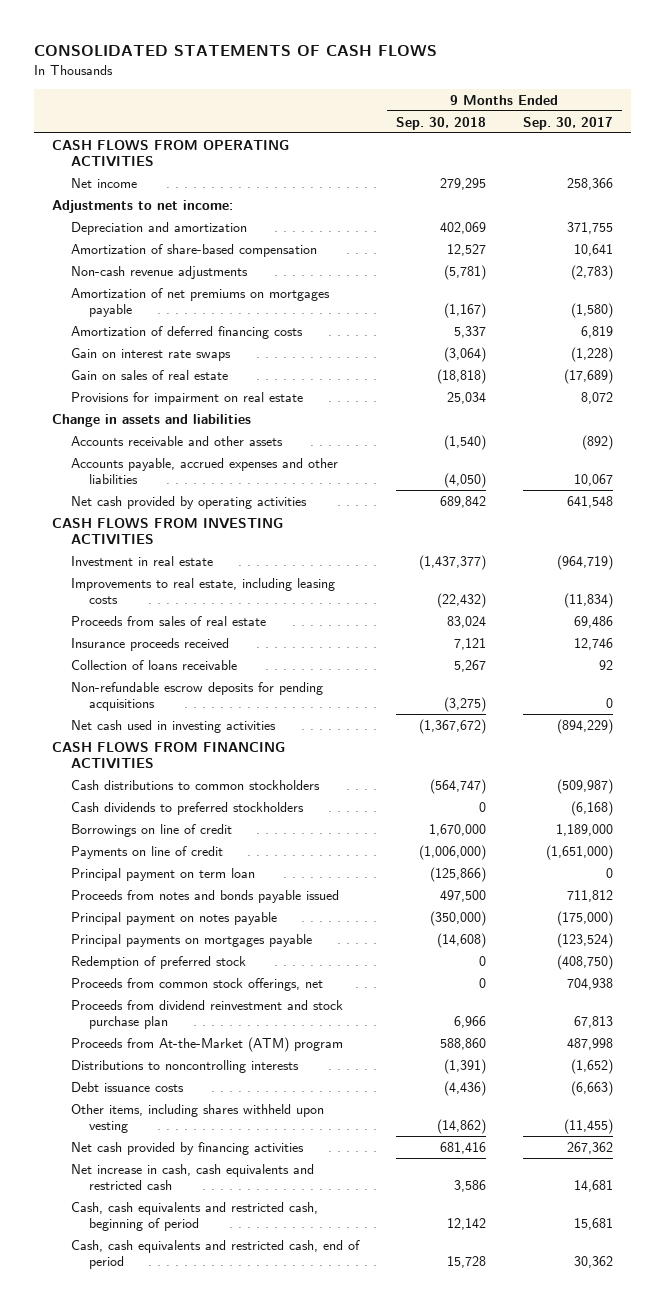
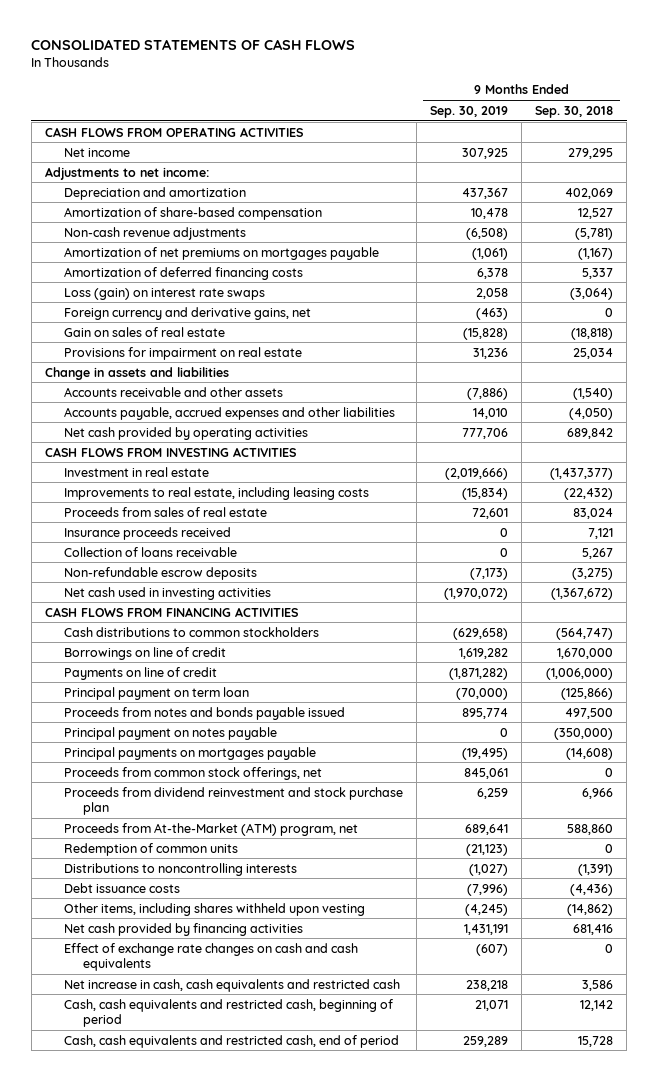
- | 9 Months Ended Sep. 30, 2018 | 9 Months Ended Sep. 30, 2017
+ | 9 Months Ended Sep. 30, 2019 | 9 Months Ended Sep. 30, 2018
- Gain on interest rate swaps | (3,064) | (1,228)
+ Loss (gain) on interest rate swaps | 2,058 | (3,064)
+ Foreign currency and derivative gains, net | (463) | 0
- Non-refundable escrow deposits for pending acquisitions | (3,275) | 0
+ Non-refundable escrow deposits | (7,173) | (3,275)
- Cash dividends to preferred stockholders | 0 | (6,168)
- Redemption of preferred stock | 0 | (408,750)
- Proceeds from At-the-Market (ATM) program | 588,860 | 487,998
+ Proceeds from At-the-Market (ATM) program, net | 689,641 | 588,860
+ Redemption of common units | (21,123) | 0
+ Effect of exchange rate changes on cash and cash equivalents | (607) | 0

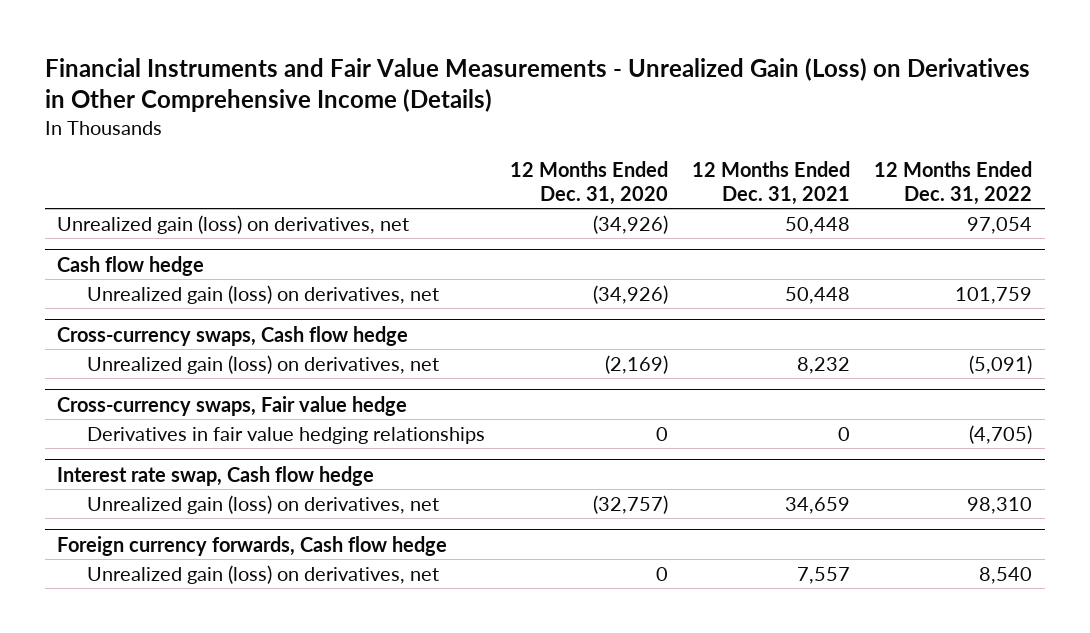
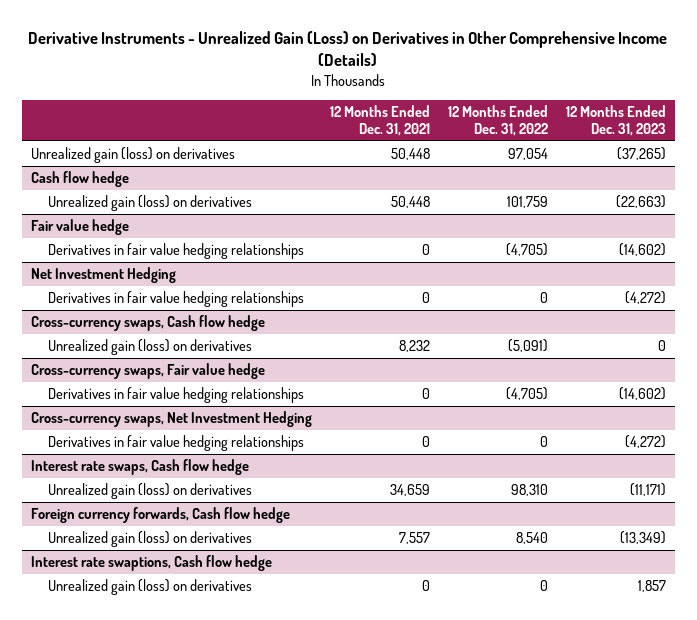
- Financial Instruments and Fair Value Measurements - Unrealized Gain (Loss) on Derivatives in Other Comprehensive Income (Details)
+ Derivative Instruments - Unrealized Gain (Loss) on Derivatives in Other Comprehensive Income (Details)
- | 12 Months Ended Dec. 31, 2020 | 12 Months Ended Dec. 31, 2021 | 12 Months Ended Dec. 31, 2022
+ | 12 Months Ended Dec. 31, 2021 | 12 Months Ended Dec. 31, 2022 | 12 Months Ended Dec. 31, 2023
- Unrealized gain (loss) on derivatives, net | (34,926) | 50,448 | 97,054
+ Unrealized gain (loss) on derivatives | 50,448 | 97,054 | (37,265)
@ Cash flow hedge
- Unrealized gain (loss) on derivatives, net | (34,926) | 50,448 | 101,759
+ Unrealized gain (loss) on derivatives | 50,448 | 101,759 | (22,663)
+ Fair value hedge
+ Derivatives in fair value hedging relationships | 0 | (4,705) | (14,602)
+ Net Investment Hedging
+ Derivatives in fair value hedging relationships | 0 | 0 | (4,272)
@ Cross-currency swaps, Cash flow hedge
- Unrealized gain (loss) on derivatives, net | (2,169) | 8,232 | (5,091)
+ Unrealized gain (loss) on derivatives | 8,232 | (5,091) | 0
- Interest rate swap, Cash flow hedge
- Unrealized gain (loss) on derivatives, net | (32,757) | 34,659 | 98,310
+ Cross-currency swaps, Net Investment Hedging
+ Derivatives in fair value hedging relationships | 0 | 0 | (4,272)
+ Interest rate swaps, Cash flow hedge
+ Unrealized gain (loss) on derivatives | 34,659 | 98,310 | (11,171)
@ Foreign currency forwards, Cash flow hedge
- Unrealized gain (loss) on derivatives, net | 0 | 7,557 | 8,540
+ Unrealized gain (loss) on derivatives | 7,557 | 8,540 | (13,349)
+ Interest rate swaptions, Cash flow hedge
+ Unrealized gain (loss) on derivatives | 0 | 0 | 1,857

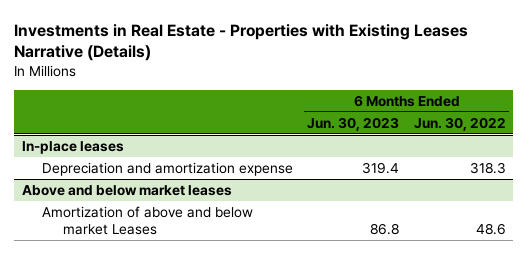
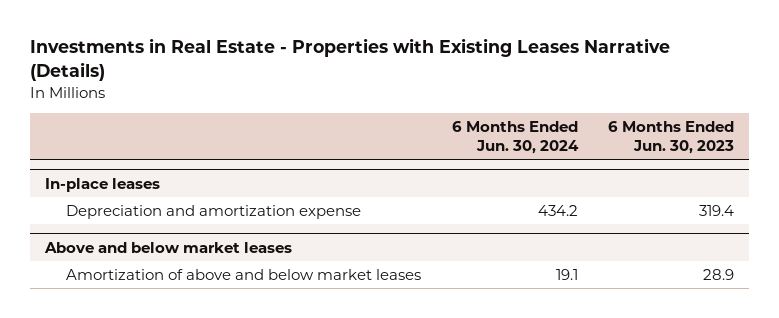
- | 6 Months Ended Jun. 30, 2023 | 6 Months Ended Jun. 30, 2022
+ | 6 Months Ended Jun. 30, 2024 | 6 Months Ended Jun. 30, 2023
@ Above and below market leases
- Amortization of above and below market Leases | 86.8 | 48.6
+ Amortization of above and below market leases | 19.1 | 28.9

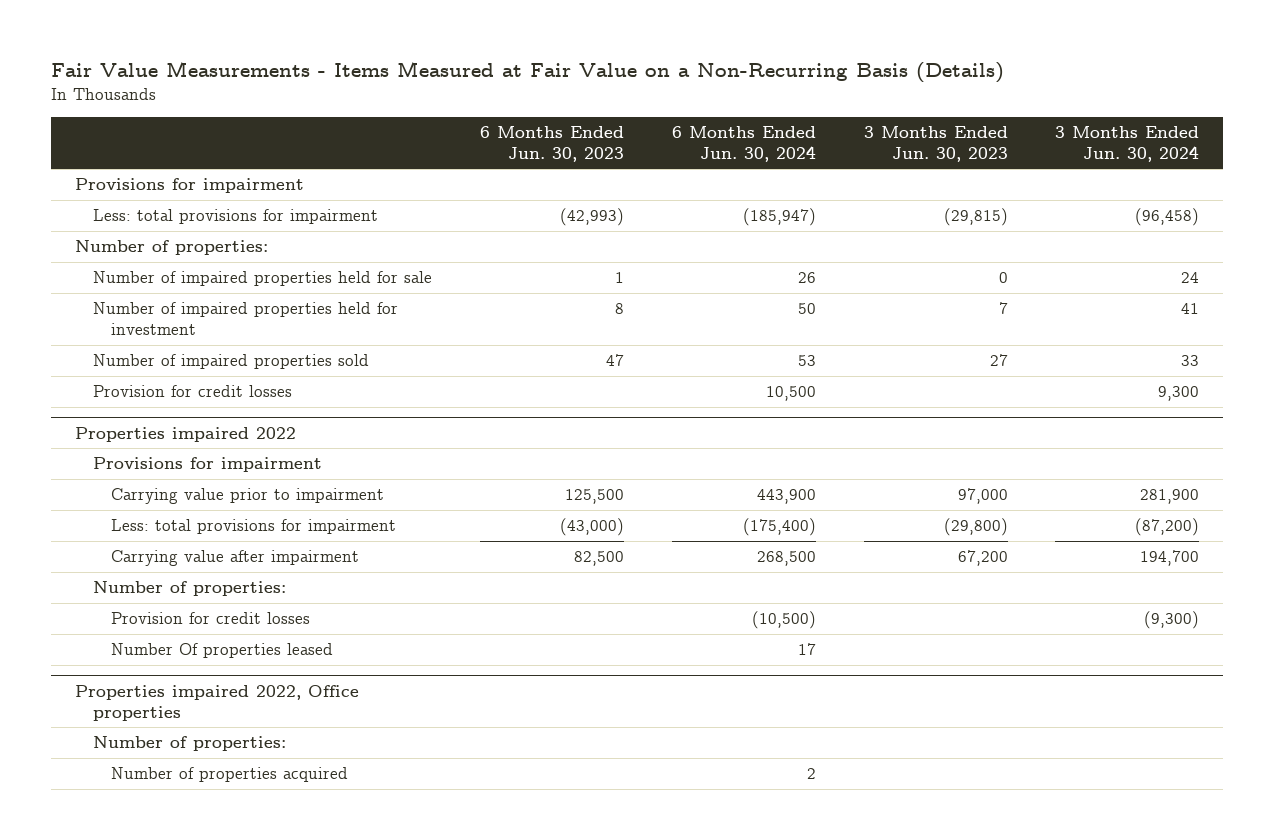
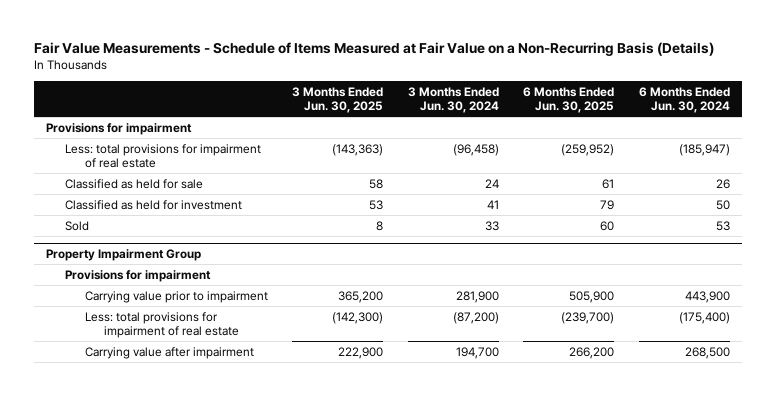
- Fair Value Measurements - Items Measured at Fair Value on a Non-Recurring Basis (Details)
+ Fair Value Measurements - Schedule of Items Measured at Fair Value on a Non-Recurring Basis (Details)
- | 6 Months Ended Jun. 30, 2023 | 6 Months Ended Jun. 30, 2024 | 3 Months Ended Jun. 30, 2023 | 3 Months Ended Jun. 30, 2024
+ | 3 Months Ended Jun. 30, 2025 | 3 Months Ended Jun. 30, 2024 | 6 Months Ended Jun. 30, 2025 | 6 Months Ended Jun. 30, 2024
- Less: total provisions for impairment | (42,993) | (185,947) | (29,815) | (96,458)
- Number of properties:
- Number of impaired properties held for sale | 1 | 26 | 0 | 24
- Number of impaired properties held for investment | 8 | 50 | 7 | 41
- Number of impaired properties sold | 47 | 53 | 27 | 33
- Provision for credit losses | | 10,500 | | 9,300
- Properties impaired 2022
+ Less: total provisions for impairment of real estate | (143,363) | (96,458) | (259,952) | (185,947)
+ Classified as held for sale | 58 | 24 | 61 | 26
+ Classified as held for investment | 53 | 41 | 79 | 50
+ Sold | 8 | 33 | 60 | 53
+ Property Impairment Group
- Less: total provisions for impairment | (43,000) | (175,400) | (29,800) | (87,200)
+ Less: total provisions for impairment of real estate | (142,300) | (87,200) | (239,700) | (175,400)
- Number of properties:
- Provision for credit losses | | (10,500) | | (9,300)
- Number Of properties leased | | 17 | |
- Properties impaired 2022, Office properties
- Number of properties:
- Number of properties acquired | | 2 | |

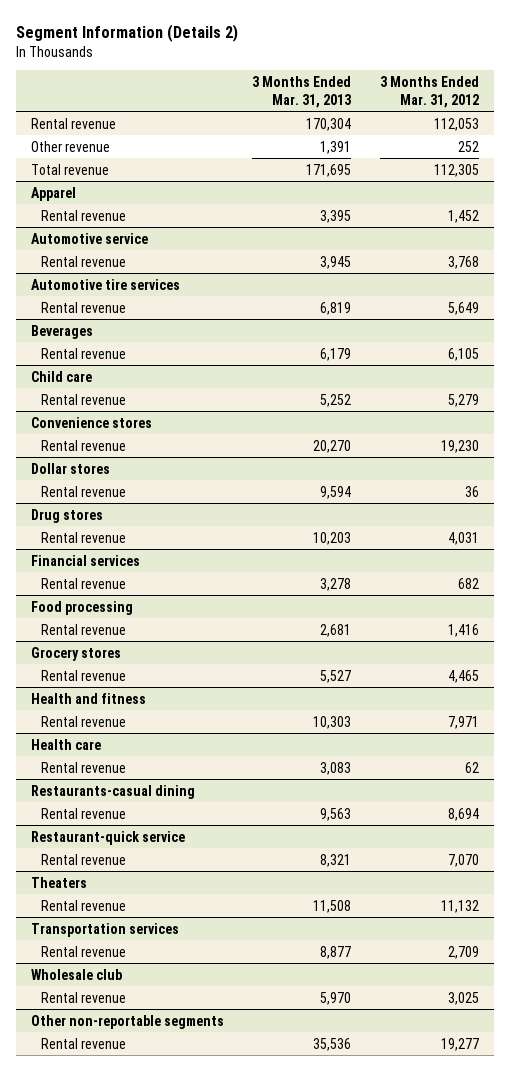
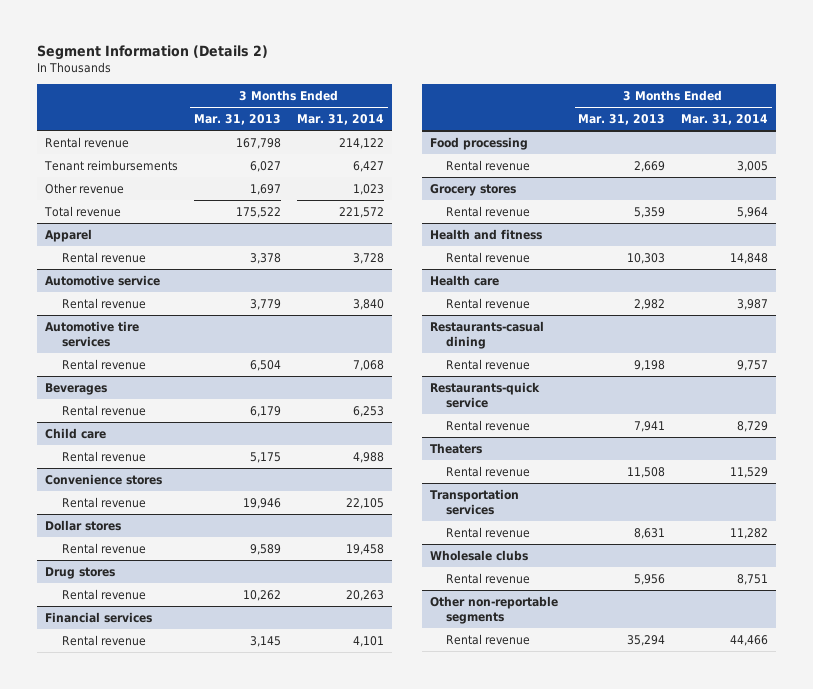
- | 3 Months Ended Mar. 31, 2013 | 3 Months Ended Mar. 31, 2012
+ | 3 Months Ended Mar. 31, 2013 | 3 Months Ended Mar. 31, 2014
- Rental revenue | 170,304 | 112,053
- Other revenue | 1,391 | 252
- Total revenue | 171,695 | 112,305
+ Rental revenue | 167,798 | 214,122
+ Tenant reimbursements | 6,027 | 6,427
+ Other revenue | 1,697 | 1,023
+ Total revenue | 175,522 | 221,572
@ Apparel
- Rental revenue | 3,395 | 1,452
+ Rental revenue | 3,378 | 3,728
@ Automotive service
- Rental revenue | 3,945 | 3,768
+ Rental revenue | 3,779 | 3,840
@ Automotive tire services
- Rental revenue | 6,819 | 5,649
+ Rental revenue | 6,504 | 7,068
@ Child care
- Rental revenue | 5,252 | 5,279
+ Rental revenue | 5,175 | 4,988
@ Convenience stores
- Rental revenue | 20,270 | 19,230
+ Rental revenue | 19,946 | 22,105
@ Dollar stores
- Rental revenue | 9,594 | 36
+ Rental revenue | 9,589 | 19,458
@ Drug stores
- Rental revenue | 10,203 | 4,031
+ Rental revenue | 10,262 | 20,263
@ Financial services
- Rental revenue | 3,278 | 682
+ Rental revenue | 3,145 | 4,101
@ Food processing
- Rental revenue | 2,681 | 1,416
+ Rental revenue | 2,669 | 3,005
@ Grocery stores
- Rental revenue | 5,527 | 4,465
+ Rental revenue | 5,359 | 5,964
@ Health care
- Rental revenue | 3,083 | 62
+ Rental revenue | 2,982 | 3,987
@ Restaurants-casual dining
- Rental revenue | 9,563 | 8,694
- Restaurant-quick service
- Rental revenue | 8,321 | 7,070
@ Restaurants-casual dining
+ Rental revenue | 9,198 | 9,757
+ Restaurants-quick service
+ Rental revenue | 7,941 | 8,729
@ Transportation services
- Rental revenue | 8,877 | 2,709
- Wholesale club
- Rental revenue | 5,970 | 3,025
@ Transportation services
+ Rental revenue | 8,631 | 11,282
+ Wholesale clubs
+ Rental revenue | 5,956 | 8,751
@ Other non-reportable segments
- Rental revenue | 35,536 | 19,277
+ Rental revenue | 35,294 | 44,466

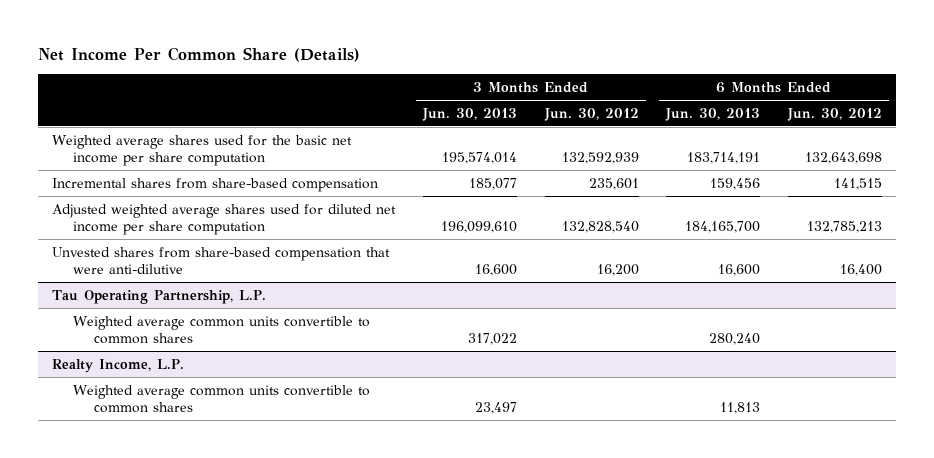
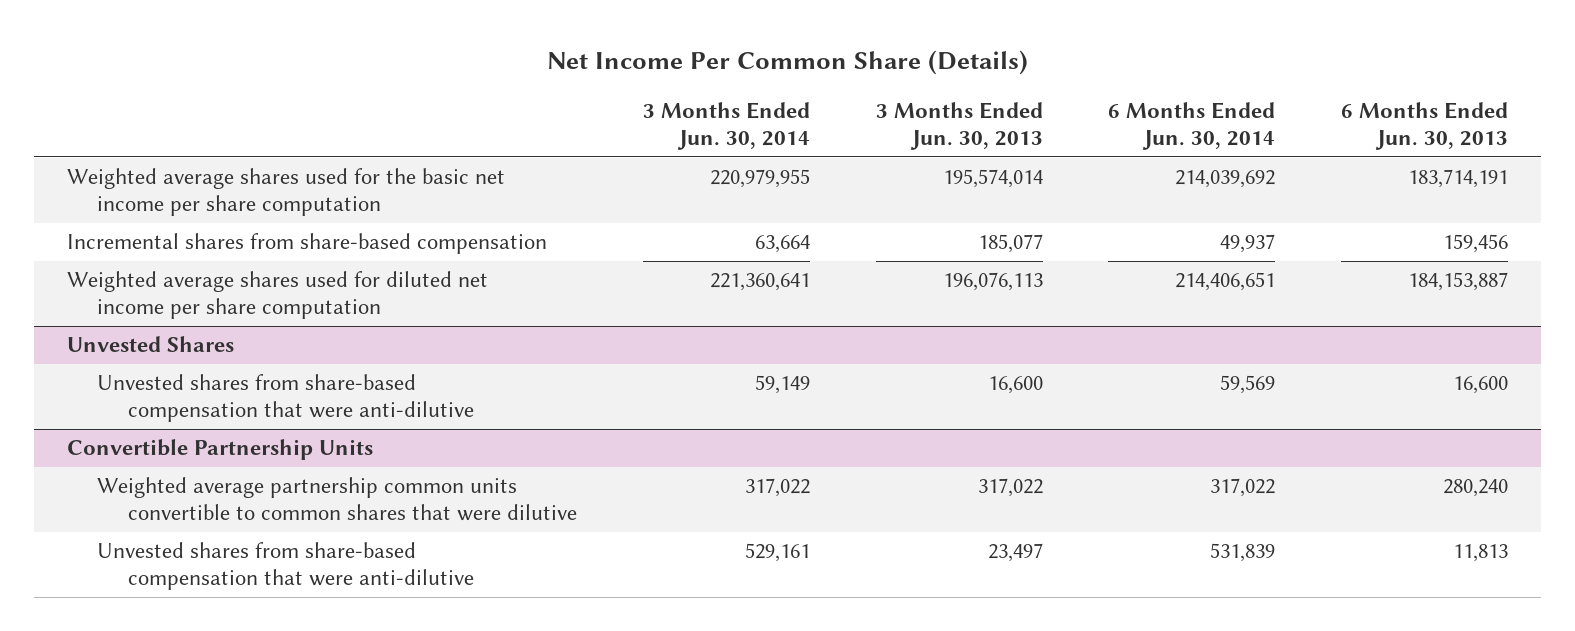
- | 3 Months Ended Jun. 30, 2013 | 3 Months Ended Jun. 30, 2012 | 6 Months Ended Jun. 30, 2013 | 6 Months Ended Jun. 30, 2012
+ | 3 Months Ended Jun. 30, 2014 | 3 Months Ended Jun. 30, 2013 | 6 Months Ended Jun. 30, 2014 | 6 Months Ended Jun. 30, 2013
- Adjusted weighted average shares used for diluted net income per share computation | 196,099,610 | 132,828,540 | 184,165,700 | 132,785,213
+ Weighted average shares used for diluted net income per share computation | 221,360,641 | 196,076,113 | 214,406,651 | 184,153,887
+ Unvested Shares
- Tau Operating Partnership, L.P.
- Weighted average common units convertible to common shares | 317,022 | | 280,240 |
- Realty Income, L.P.
- Weighted average common units convertible to common shares | 23,497 | | 11,813 |
+ Convertible Partnership Units
+ Weighted average partnership common units convertible to common shares that were dilutive | 317,022 | 317,022 | 317,022 | 280,240
+ Unvested shares from share-based compensation that were anti-dilutive | 529,161 | 23,497 | 531,839 | 11,813

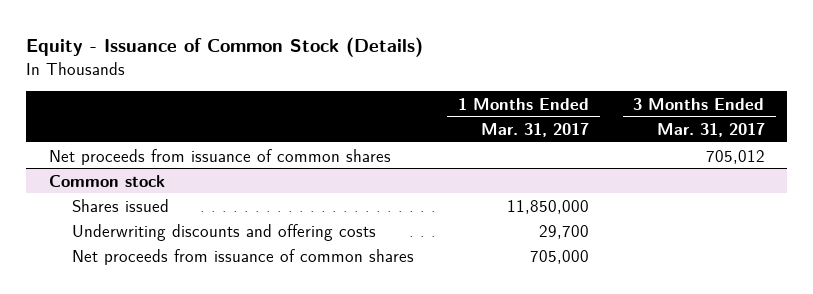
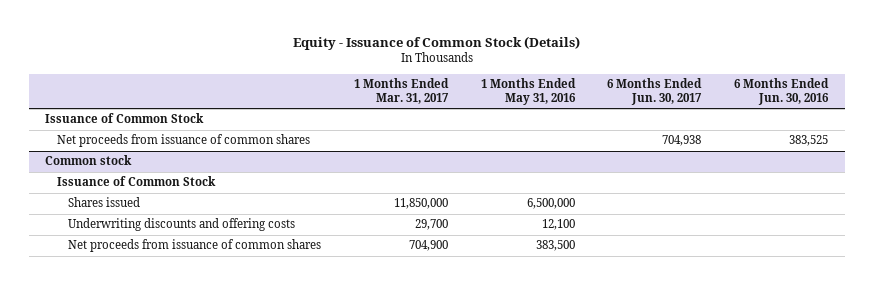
- | 1 Months Ended Mar. 31, 2017 | 3 Months Ended Mar. 31, 2017
+ | 1 Months Ended Mar. 31, 2017 | 1 Months Ended May 31, 2016 | 6 Months Ended Jun. 30, 2017 | 6 Months Ended Jun. 30, 2016
+ Issuance of Common Stock
@ Common stock
+ Issuance of Common Stock
- Net proceeds from issuance of common shares | 705,000 |
+ Net proceeds from issuance of common shares | 704,900 | 383,500 | |

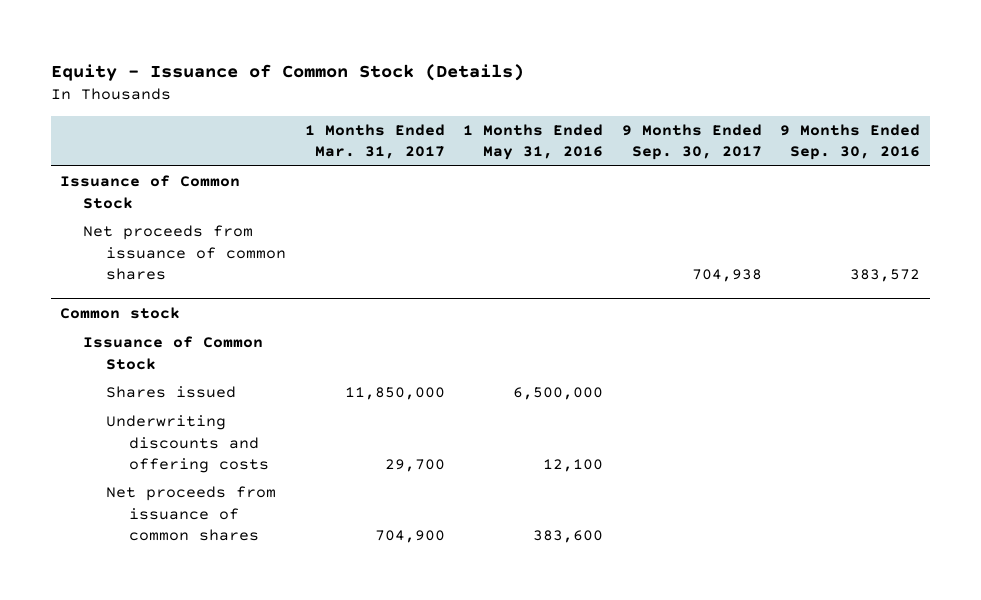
- | 1 Months Ended Mar. 31, 2017 | 1 Months Ended May 31, 2016 | 6 Months Ended Jun. 30, 2017 | 6 Months Ended Jun. 30, 2016
+ | 1 Months Ended Mar. 31, 2017 | 1 Months Ended May 31, 2016 | 9 Months Ended Sep. 30, 2017 | 9 Months Ended Sep. 30, 2016
@ Common stock
- Net proceeds from issuance of common shares | 704,900 | 383,500 | |
+ Net proceeds from issuance of common shares | 704,900 | 383,600 | |

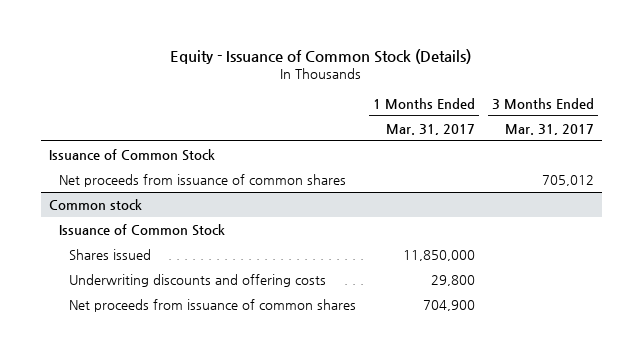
- | 1 Months Ended Mar. 31, 2017 | 1 Months Ended May 31, 2016 | 9 Months Ended Sep. 30, 2017 | 9 Months Ended Sep. 30, 2016
+ | 1 Months Ended Mar. 31, 2017 | 3 Months Ended Mar. 31, 2017
@ Common stock
- Underwriting discounts and offering costs | 29,700 | 12,100 | |
+ Underwriting discounts and offering costs | 29,800 |

